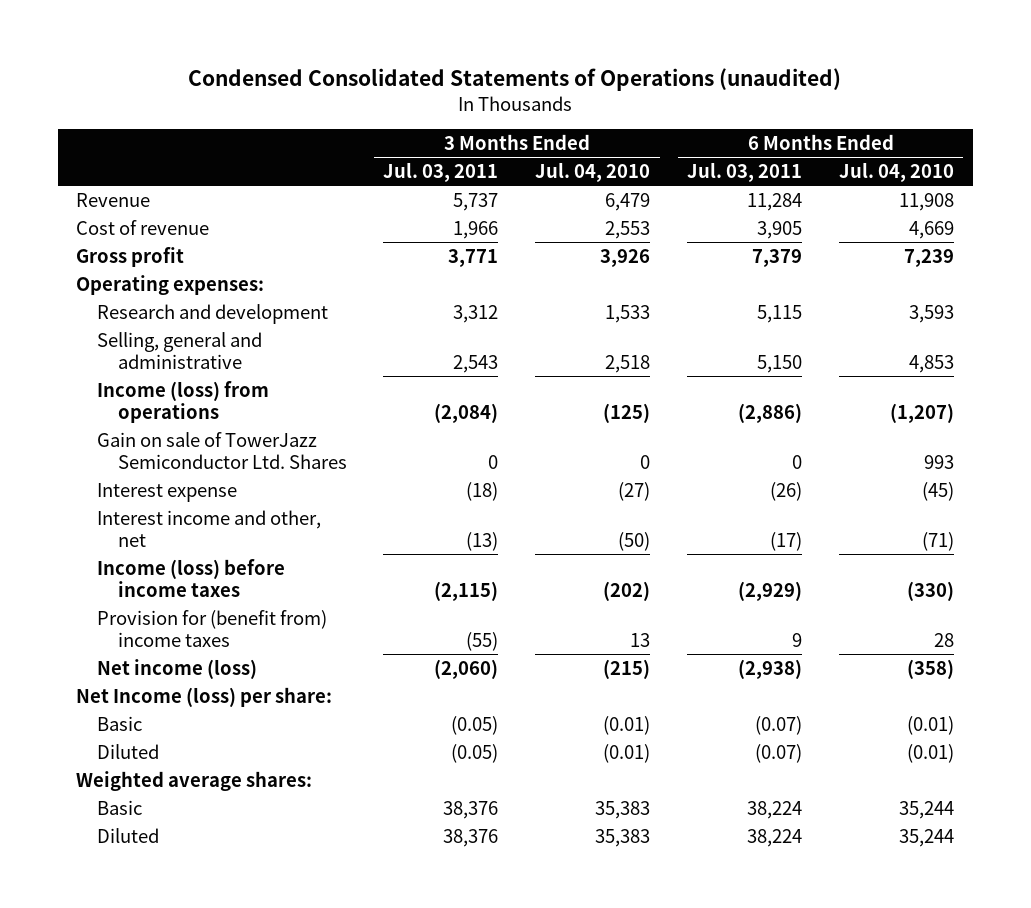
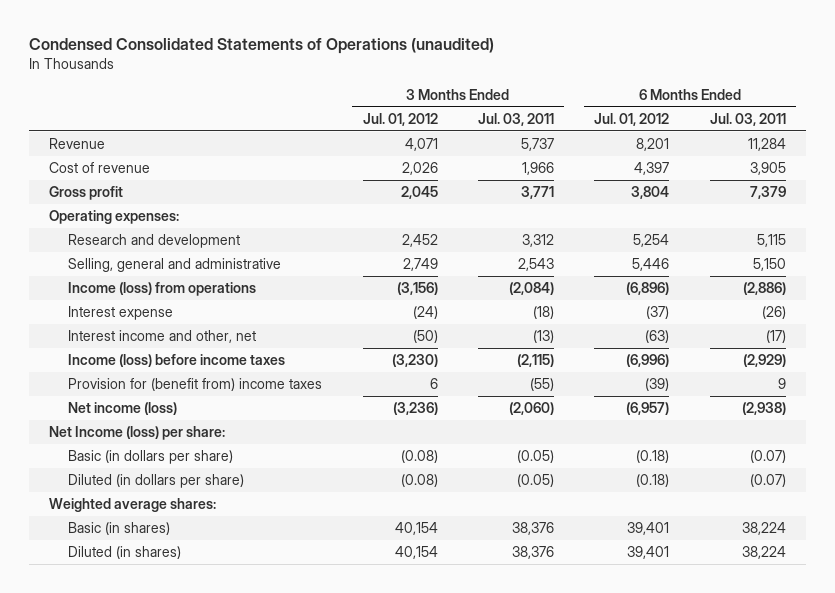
- | 3 Months Ended Jul. 03, 2011 | 3 Months Ended Jul. 04, 2010 | 6 Months Ended Jul. 03, 2011 | 6 Months Ended Jul. 04, 2010
+ | 3 Months Ended Jul. 01, 2012 | 3 Months Ended Jul. 03, 2011 | 6 Months Ended Jul. 01, 2012 | 6 Months Ended Jul. 03, 2011
- Gain on sale of TowerJazz Semiconductor Ltd. Shares | 0 | 0 | 0 | 993
- Basic | (0.05) | (0.01) | (0.07) | (0.01)
- Diluted | (0.05) | (0.01) | (0.07) | (0.01)
+ Basic (in dollars per share) | (0.08) | (0.05) | (0.18) | (0.07)
+ Diluted (in dollars per share) | (0.08) | (0.05) | (0.18) | (0.07)
- Basic | 38,376 | 35,383 | 38,224 | 35,244
- Diluted | 38,376 | 35,383 | 38,224 | 35,244
+ Basic (in shares) | 40,154 | 38,376 | 39,401 | 38,224
+ Diluted (in shares) | 40,154 | 38,376 | 39,401 | 38,224

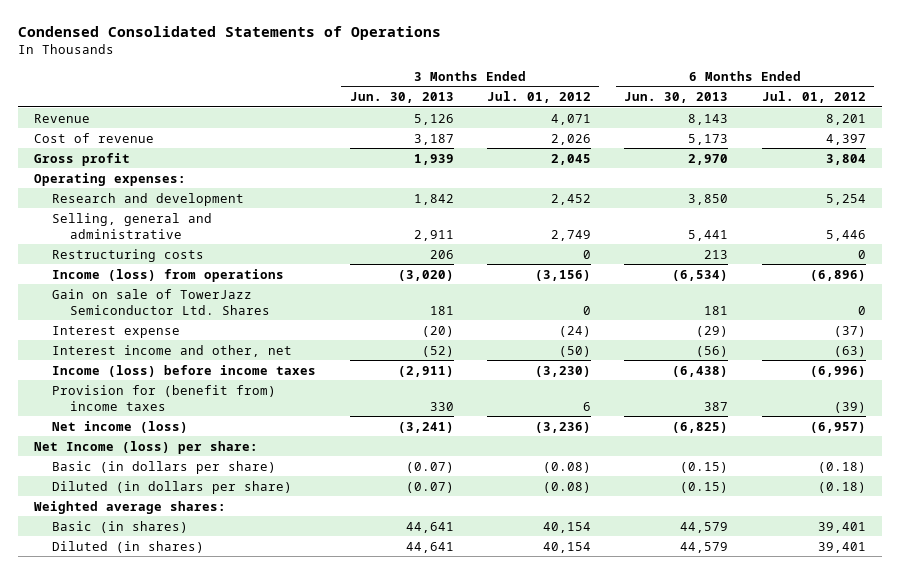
- Condensed Consolidated Statements of Operations (unaudited)
+ Condensed Consolidated Statements of Operations
- | 3 Months Ended Jul. 01, 2012 | 3 Months Ended Jul. 03, 2011 | 6 Months Ended Jul. 01, 2012 | 6 Months Ended Jul. 03, 2011
+ | 3 Months Ended Jun. 30, 2013 | 3 Months Ended Jul. 01, 2012 | 6 Months Ended Jun. 30, 2013 | 6 Months Ended Jul. 01, 2012
+ Restructuring costs | 206 | 0 | 213 | 0
+ Gain on sale of TowerJazz Semiconductor Ltd. Shares | 181 | 0 | 181 | 0

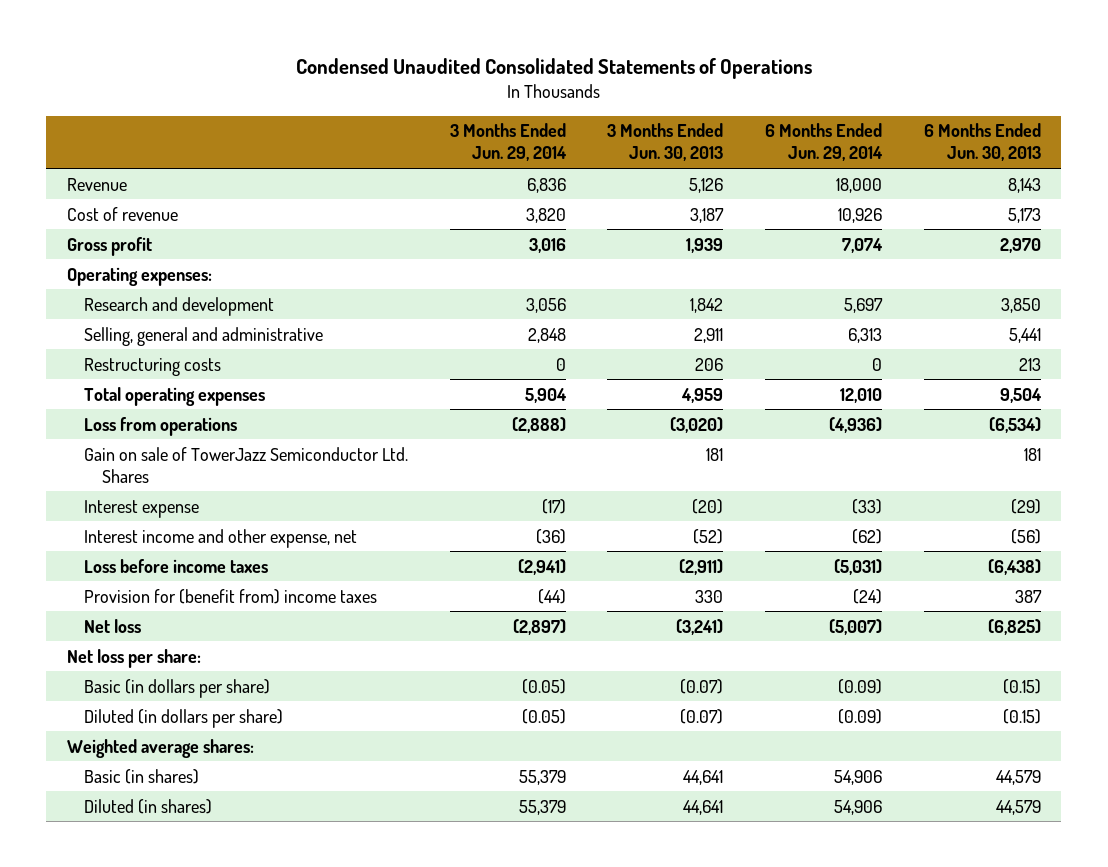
- Condensed Consolidated Statements of Operations
+ Condensed Unaudited Consolidated Statements of Operations
- | 3 Months Ended Jun. 30, 2013 | 3 Months Ended Jul. 01, 2012 | 6 Months Ended Jun. 30, 2013 | 6 Months Ended Jul. 01, 2012
+ | 3 Months Ended Jun. 29, 2014 | 3 Months Ended Jun. 30, 2013 | 6 Months Ended Jun. 29, 2014 | 6 Months Ended Jun. 30, 2013
- Income (loss) from operations | (3,020) | (3,156) | (6,534) | (6,896)
+ Total operating expenses | 5,904 | 4,959 | 12,010 | 9,504
+ Loss from operations | (2,888) | (3,020) | (4,936) | (6,534)
- Interest income and other, net | (52) | (50) | (56) | (63)
- Income (loss) before income taxes | (2,911) | (3,230) | (6,438) | (6,996)
+ Interest income and other expense, net | (36) | (52) | (62) | (56)
+ Loss before income taxes | (2,941) | (2,911) | (5,031) | (6,438)
- Net income (loss) | (3,241) | (3,236) | (6,825) | (6,957)
- Net Income (loss) per share:
+ Net loss | (2,897) | (3,241) | (5,007) | (6,825)
+ Net loss per share:

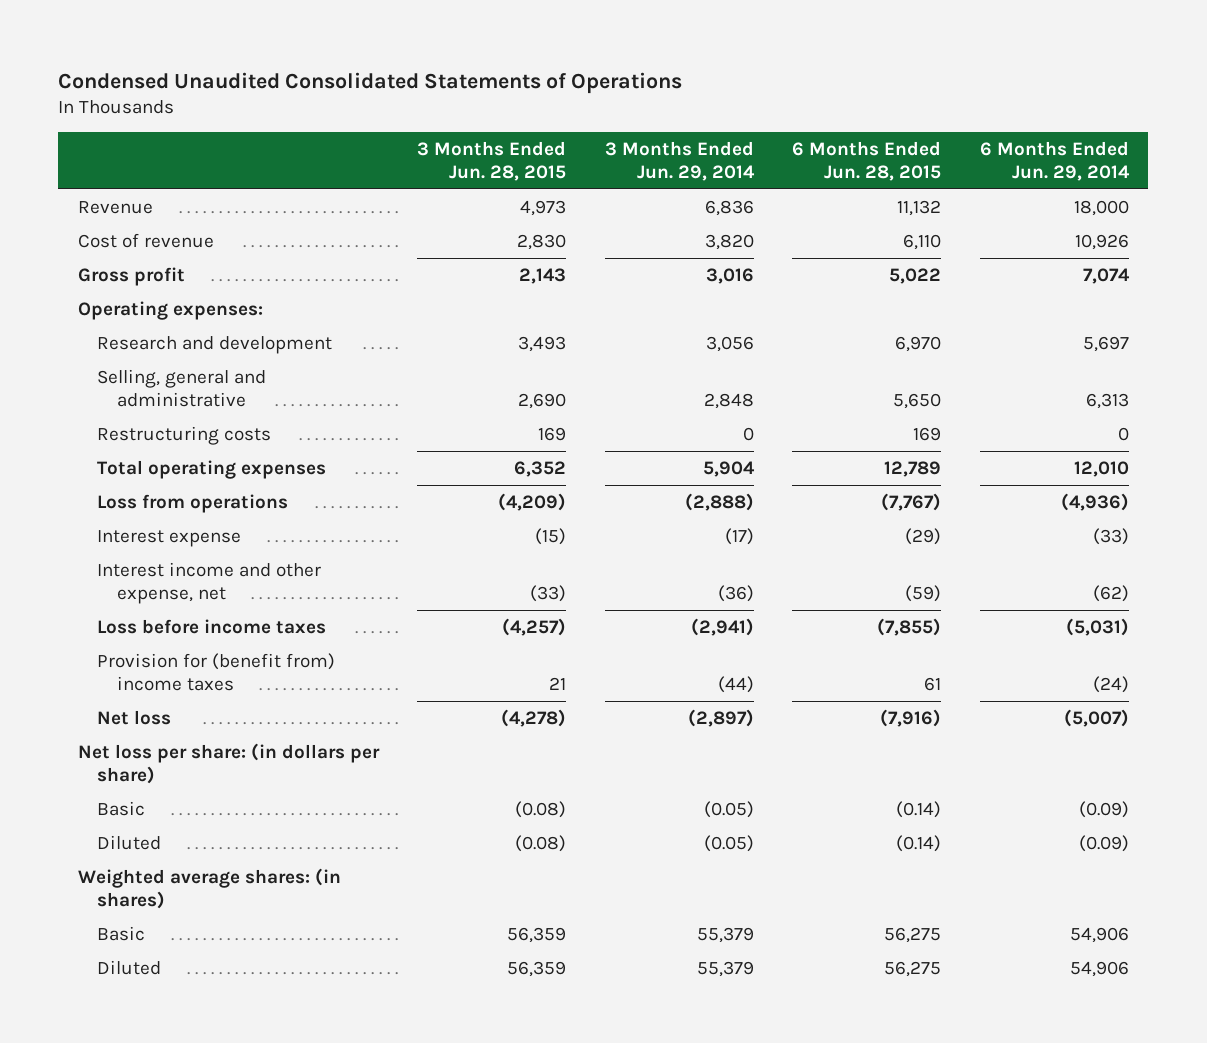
- | 3 Months Ended Jun. 29, 2014 | 3 Months Ended Jun. 30, 2013 | 6 Months Ended Jun. 29, 2014 | 6 Months Ended Jun. 30, 2013
+ | 3 Months Ended Jun. 28, 2015 | 3 Months Ended Jun. 29, 2014 | 6 Months Ended Jun. 28, 2015 | 6 Months Ended Jun. 29, 2014
- Gain on sale of TowerJazz Semiconductor Ltd. Shares | | 181 | | 181
- Net loss per share:
- Basic (in dollars per share) | (0.05) | (0.07) | (0.09) | (0.15)
- Diluted (in dollars per share) | (0.05) | (0.07) | (0.09) | (0.15)
- Weighted average shares:
- Basic (in shares) | 55,379 | 44,641 | 54,906 | 44,579
- Diluted (in shares) | 55,379 | 44,641 | 54,906 | 44,579
+ Net loss per share: (in dollars per share)
+ Basic | (0.08) | (0.05) | (0.14) | (0.09)
+ Diluted | (0.08) | (0.05) | (0.14) | (0.09)
+ Weighted average shares: (in shares)
+ Basic | 56,359 | 55,379 | 56,275 | 54,906
+ Diluted | 56,359 | 55,379 | 56,275 | 54,906

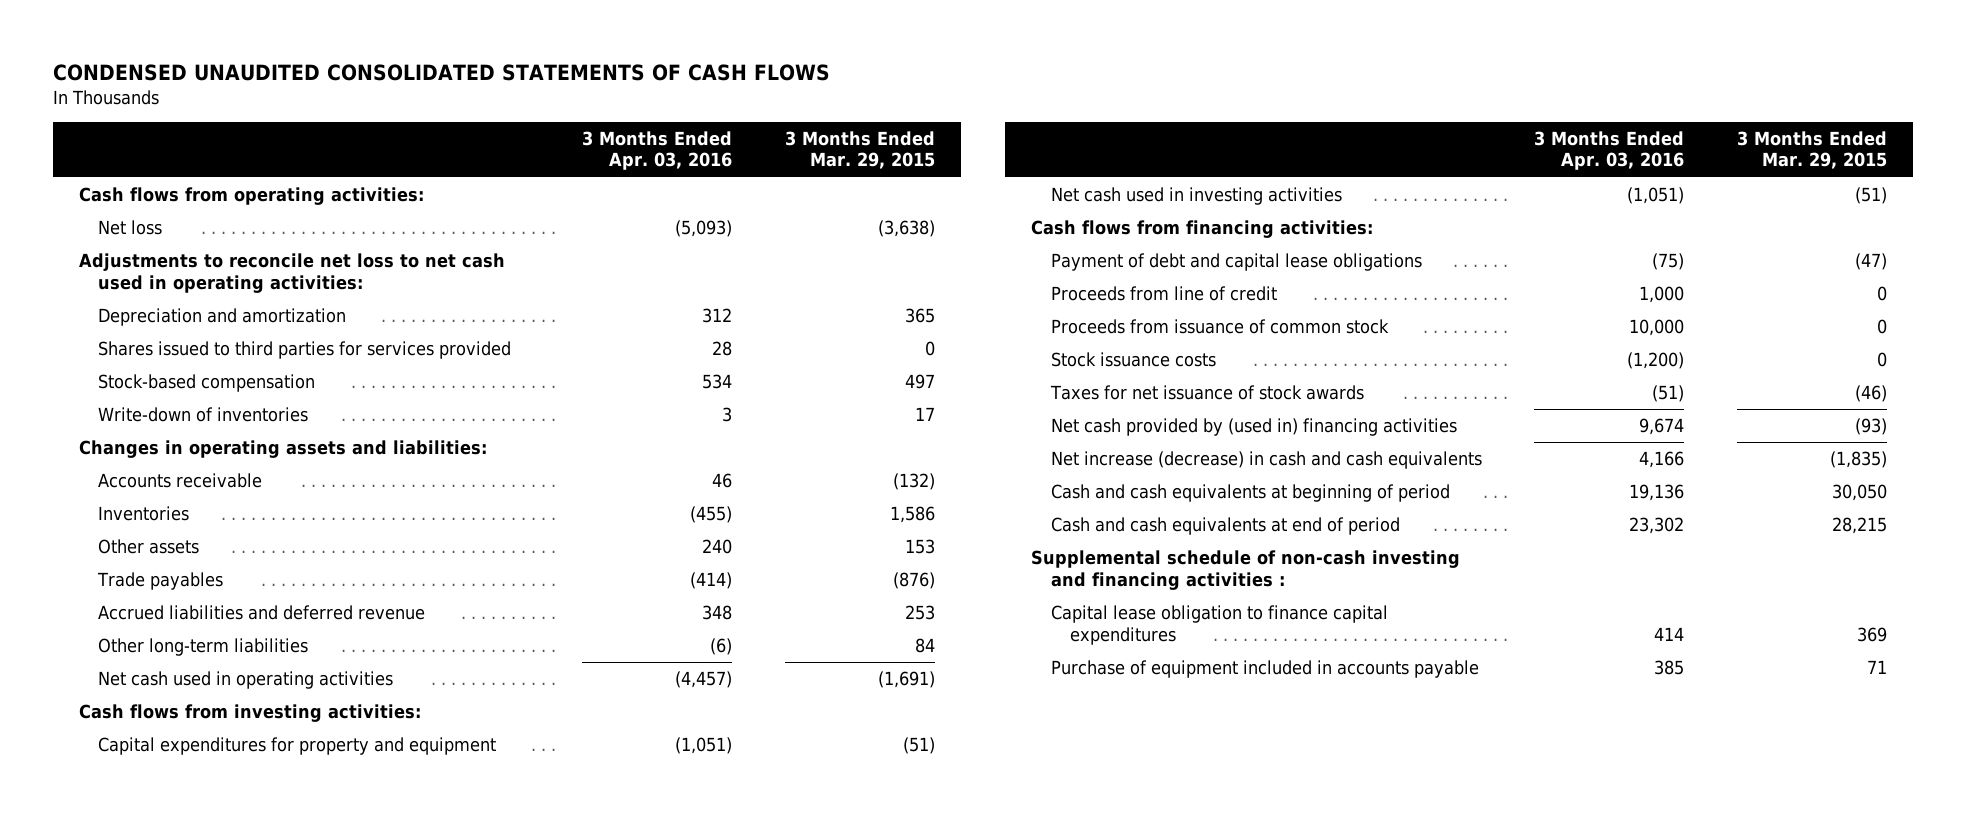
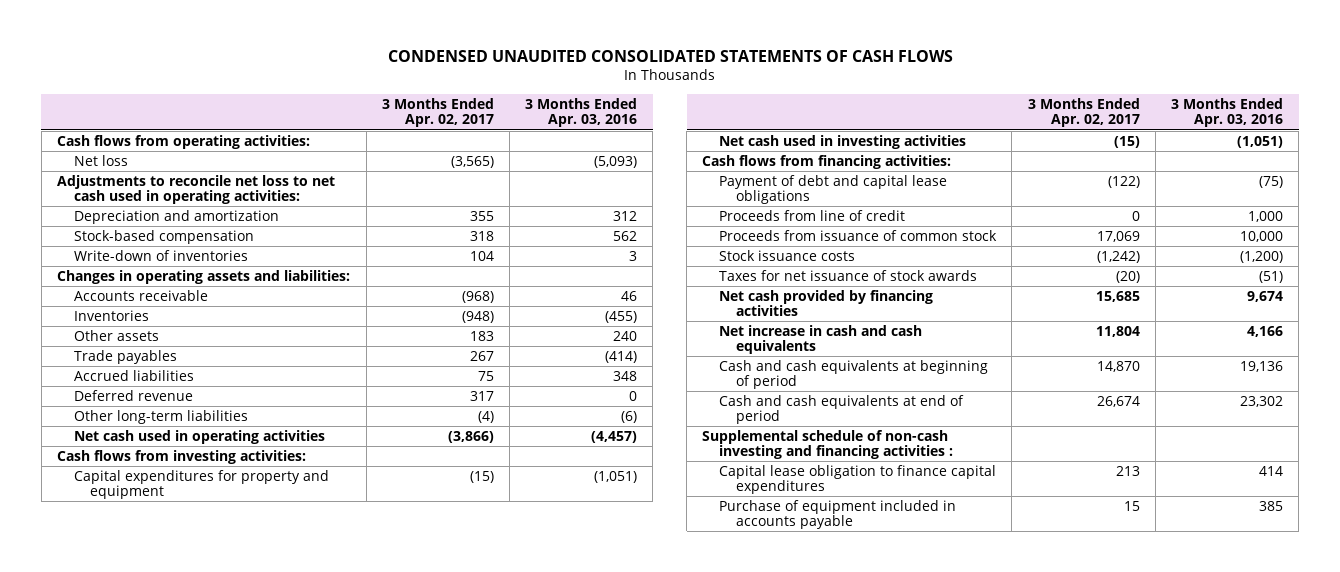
- | 3 Months Ended Apr. 03, 2016 | 3 Months Ended Mar. 29, 2015
+ | 3 Months Ended Apr. 02, 2017 | 3 Months Ended Apr. 03, 2016
- Shares issued to third parties for services provided | 28 | 0
- Stock-based compensation | 534 | 497
+ Stock-based compensation | 318 | 562
- Accrued liabilities and deferred revenue | 348 | 253
+ Accrued liabilities | 75 | 348
+ Deferred revenue | 317 | 0
- Net cash provided by (used in) financing activities | 9,674 | (93)
- Net increase (decrease) in cash and cash equivalents | 4,166 | (1,835)
+ Net cash provided by financing activities | 15,685 | 9,674
+ Net increase in cash and cash equivalents | 11,804 | 4,166

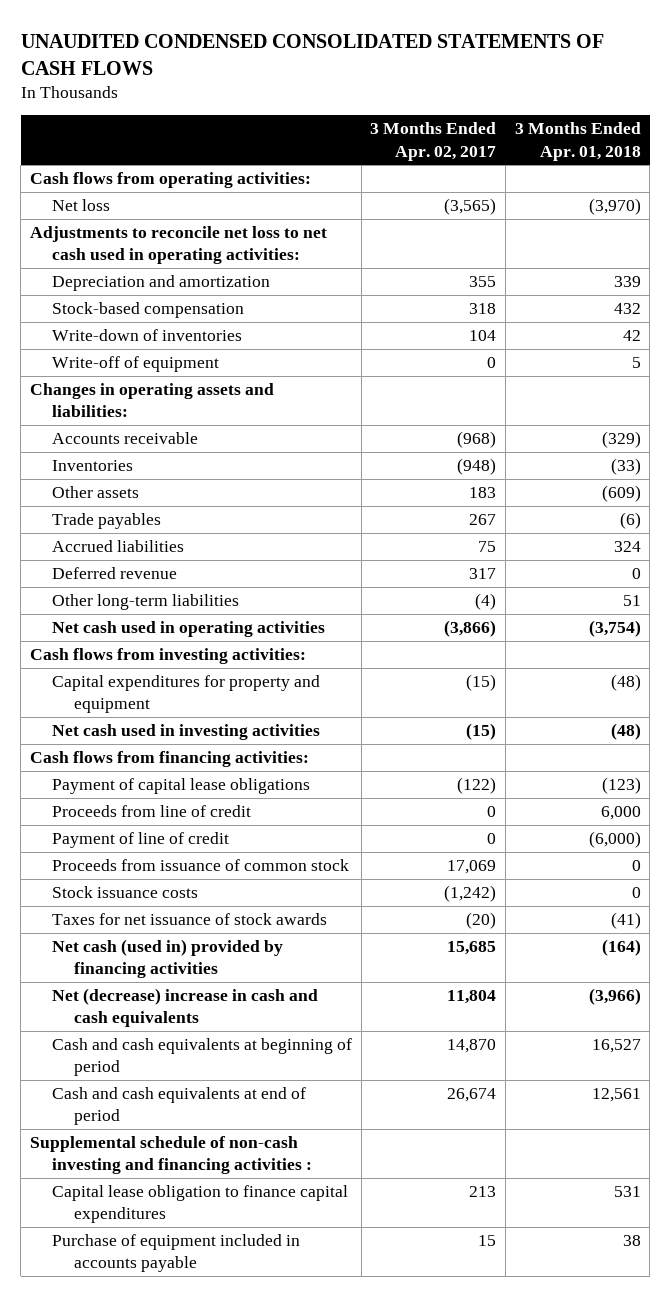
- CONDENSED UNAUDITED CONSOLIDATED STATEMENTS OF CASH FLOWS
+ UNAUDITED CONDENSED CONSOLIDATED STATEMENTS OF CASH FLOWS
- | 3 Months Ended Apr. 02, 2017 | 3 Months Ended Apr. 03, 2016
+ | 3 Months Ended Apr. 02, 2017 | 3 Months Ended Apr. 01, 2018
+ Write-off of equipment | 0 | 5
- Payment of debt and capital lease obligations | (122) | (75)
+ Payment of capital lease obligations | (122) | (123)
+ Payment of line of credit | 0 | (6,000)
- Net cash provided by financing activities | 15,685 | 9,674
- Net increase in cash and cash equivalents | 11,804 | 4,166
+ Net cash (used in) provided by financing activities | 15,685 | (164)
+ Net (decrease) increase in cash and cash equivalents | 11,804 | (3,966)

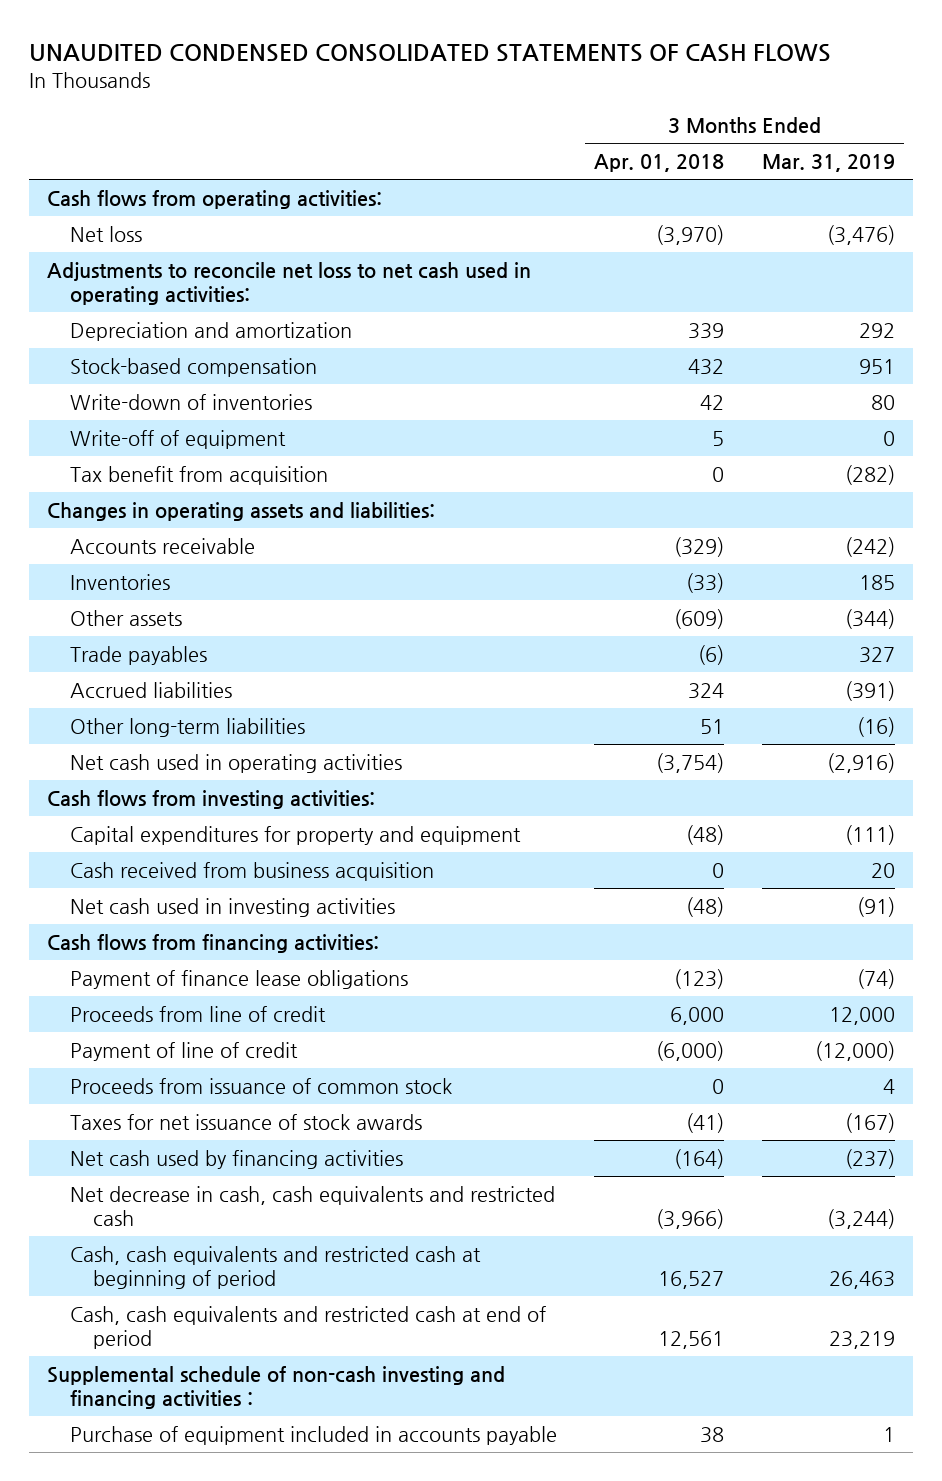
- | 3 Months Ended Apr. 02, 2017 | 3 Months Ended Apr. 01, 2018
+ | 3 Months Ended Apr. 01, 2018 | 3 Months Ended Mar. 31, 2019
+ Tax benefit from acquisition | 0 | (282)
- Deferred revenue | 317 | 0
+ Cash received from business acquisition | 0 | 20
- Payment of capital lease obligations | (122) | (123)
+ Payment of finance lease obligations | (123) | (74)
- Stock issuance costs | (1,242) | 0
- Net cash (used in) provided by financing activities | 15,685 | (164)
- Net (decrease) increase in cash and cash equivalents | 11,804 | (3,966)
- Cash and cash equivalents at beginning of period | 14,870 | 16,527
- Cash and cash equivalents at end of period | 26,674 | 12,561
+ Net cash used by financing activities | (164) | (237)
+ Net decrease in cash, cash equivalents and restricted cash | (3,966) | (3,244)
+ Cash, cash equivalents and restricted cash at beginning of period | 16,527 | 26,463
+ Cash, cash equivalents and restricted cash at end of period | 12,561 | 23,219
- Capital lease obligation to finance capital expenditures | 213 | 531

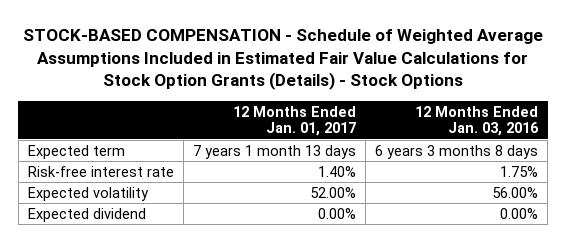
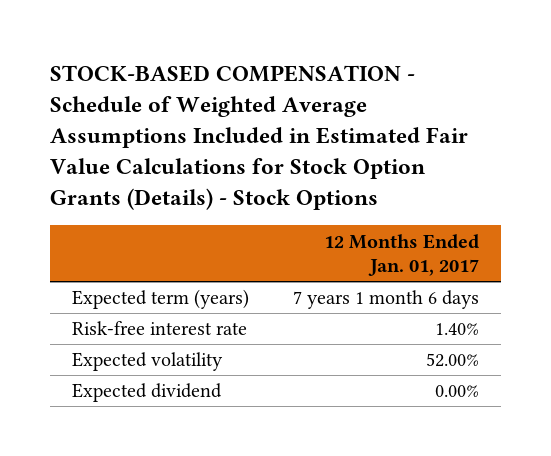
- | 12 Months Ended Jan. 01, 2017 | 12 Months Ended Jan. 03, 2016
+ | 12 Months Ended Jan. 01, 2017
- Expected term | 7 years 1 month 13 days | 6 years 3 months 8 days
+ Expected term (years) | 7 years 1 month 6 days

